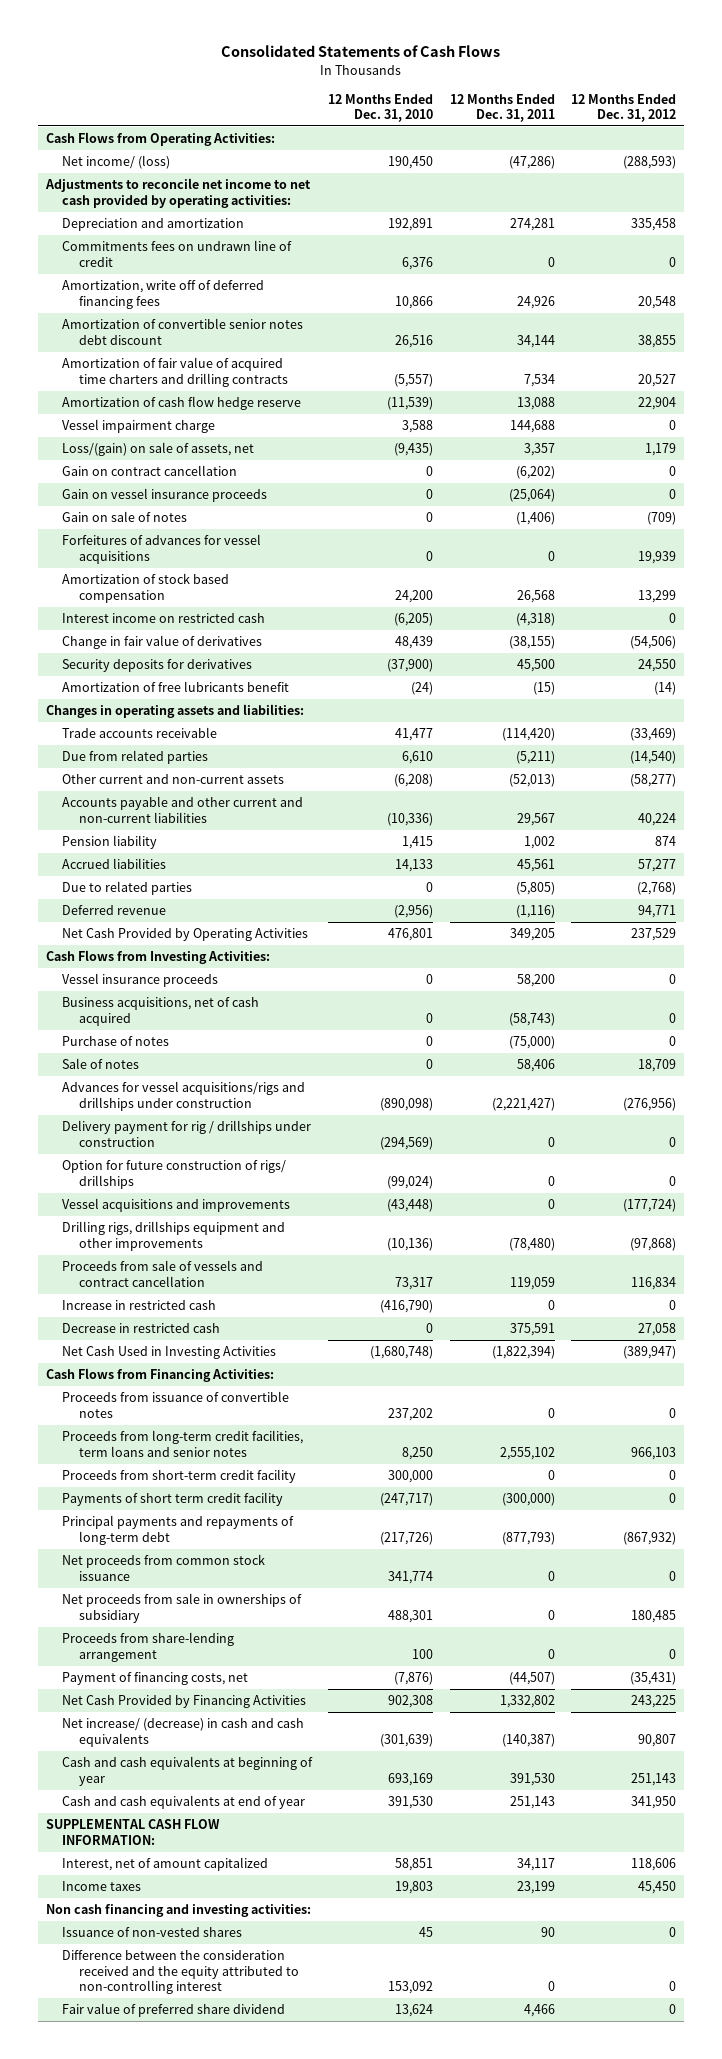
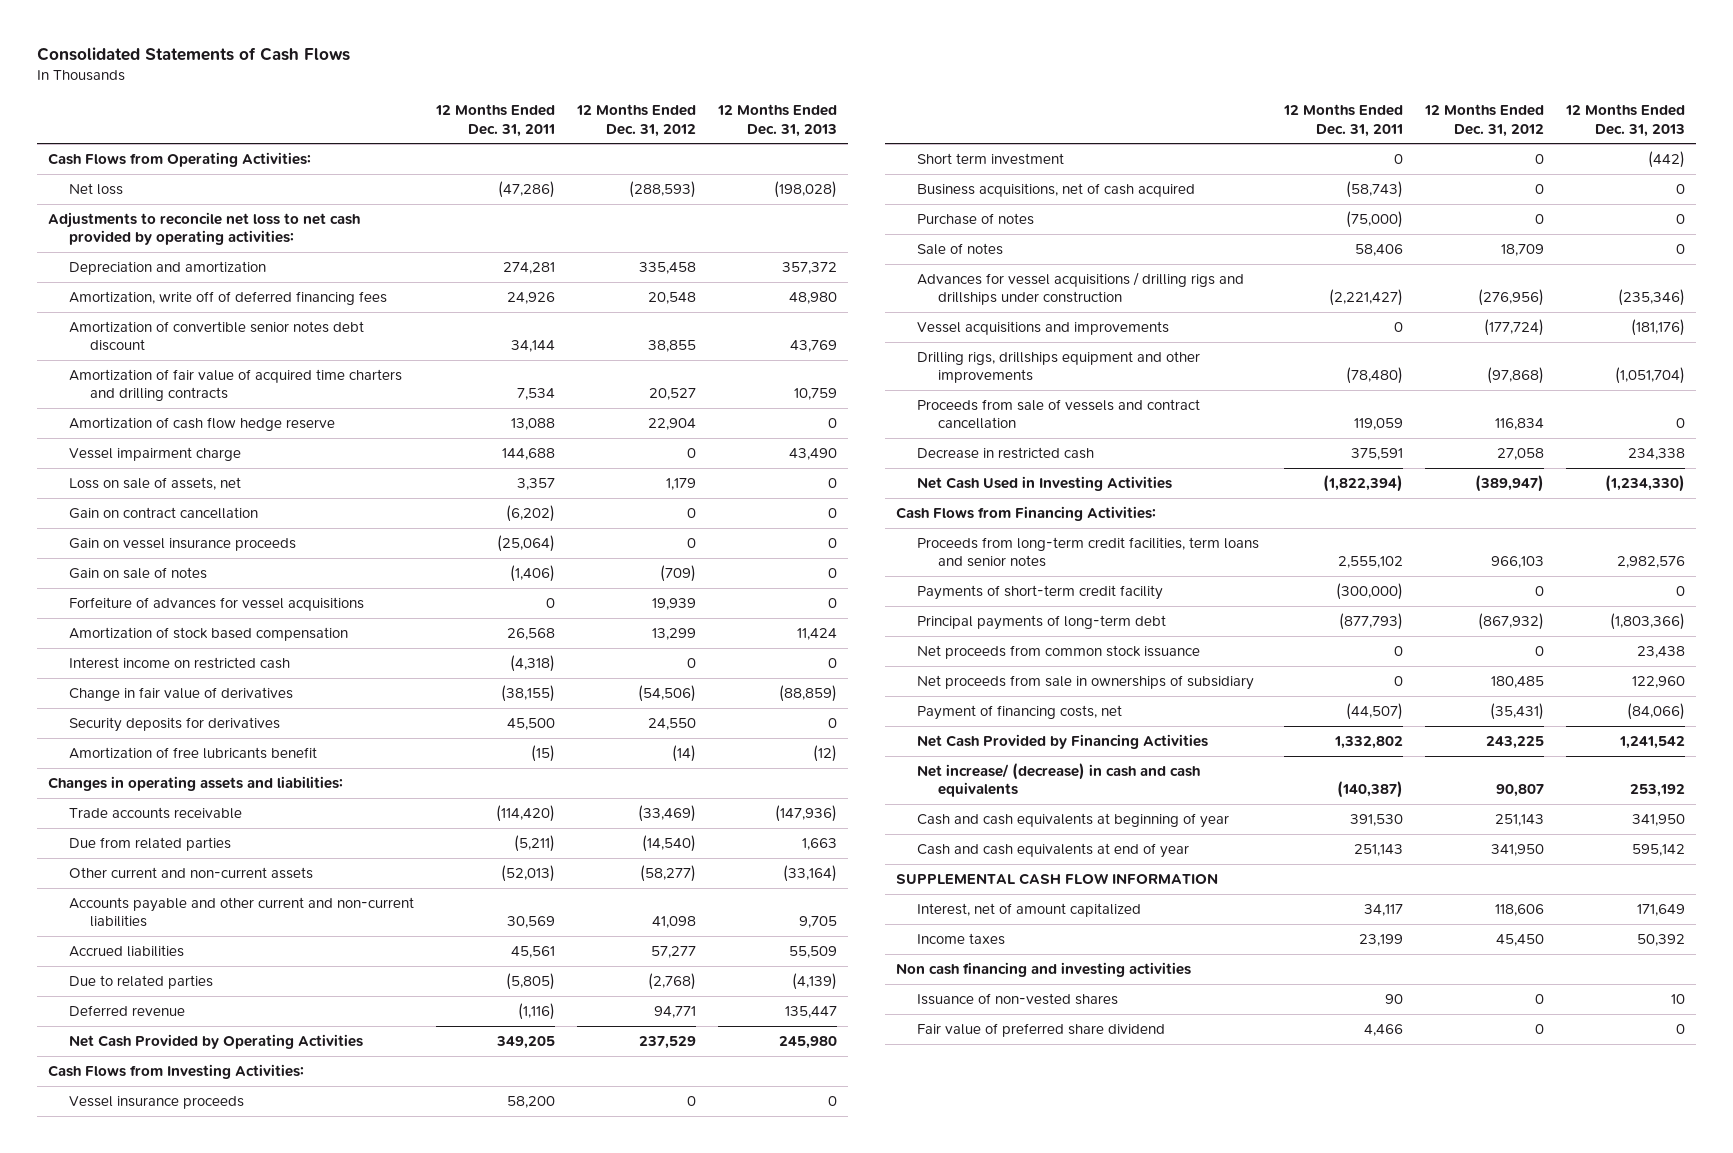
- | 12 Months Ended Dec. 31, 2010 | 12 Months Ended Dec. 31, 2011 | 12 Months Ended Dec. 31, 2012
+ | 12 Months Ended Dec. 31, 2011 | 12 Months Ended Dec. 31, 2012 | 12 Months Ended Dec. 31, 2013
- Net income/ (loss) | 190,450 | (47,286) | (288,593)
- Adjustments to reconcile net income to net cash provided by operating activities:
+ Net loss | (47,286) | (288,593) | (198,028)
+ Adjustments to reconcile net loss to net cash provided by operating activities:
- Commitments fees on undrawn line of credit | 6,376 | 0 | 0
- Loss/(gain) on sale of assets, net | (9,435) | 3,357 | 1,179
+ Loss on sale of assets, net | 3,357 | 1,179 | 0
- Forfeitures of advances for vessel acquisitions | 0 | 0 | 19,939
+ Forfeiture of advances for vessel acquisitions | 0 | 19,939 | 0
- Accounts payable and other current and non-current liabilities | (10,336) | 29,567 | 40,224
- Pension liability | 1,415 | 1,002 | 874
+ Accounts payable and other current and non-current liabilities | 30,569 | 41,098 | 9,705
+ Short term investment | 0 | 0 | (442)
- Advances for vessel acquisitions/rigs and drillships under construction | (890,098) | (2,221,427) | (276,956)
- Delivery payment for rig / drillships under construction | (294,569) | 0 | 0
- Option for future construction of rigs/ drillships | (99,024) | 0 | 0
+ Advances for vessel acquisitions / drilling rigs and drillships under construction | (2,221,427) | (276,956) | (235,346)
- Increase in restricted cash | (416,790) | 0 | 0
- Proceeds from issuance of convertible notes | 237,202 | 0 | 0
- Proceeds from short-term credit facility | 300,000 | 0 | 0
- Payments of short term credit facility | (247,717) | (300,000) | 0
- Principal payments and repayments of long-term debt | (217,726) | (877,793) | (867,932)
+ Payments of short-term credit facility | (300,000) | 0 | 0
+ Principal payments of long-term debt | (877,793) | (867,932) | (1,803,366)
- Proceeds from share-lending arrangement | 100 | 0 | 0
- SUPPLEMENTAL CASH FLOW INFORMATION:
+ SUPPLEMENTAL CASH FLOW INFORMATION
- Non cash financing and investing activities:
+ Non cash financing and investing activities
- Difference between the consideration received and the equity attributed to non-controlling interest | 153,092 | 0 | 0

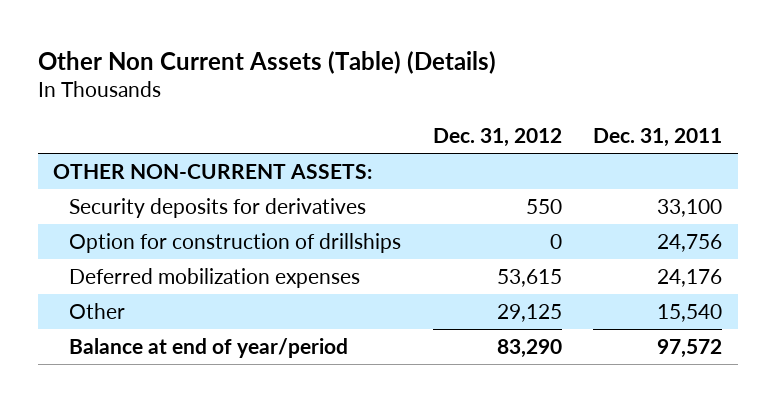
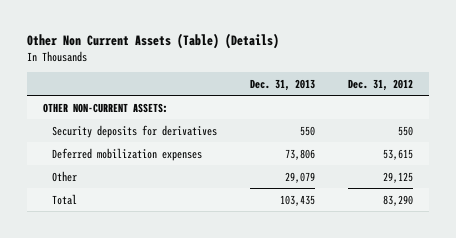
- | Dec. 31, 2012 | Dec. 31, 2011
+ | Dec. 31, 2013 | Dec. 31, 2012
- Option for construction of drillships | 0 | 24,756
- Balance at end of year/period | 83,290 | 97,572
+ Total | 103,435 | 83,290

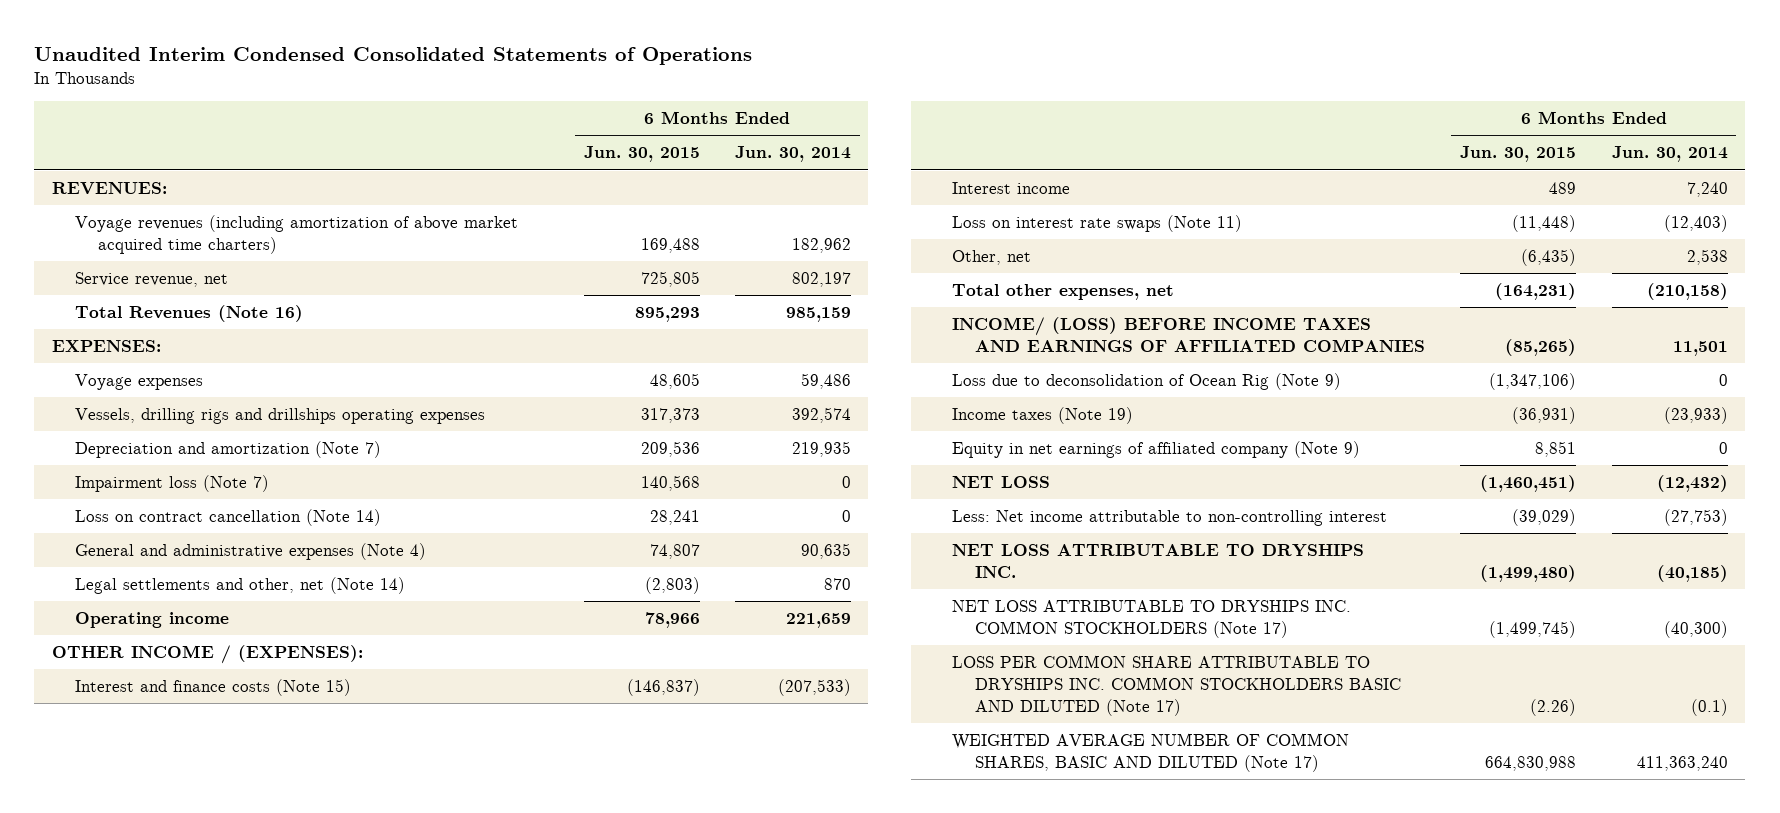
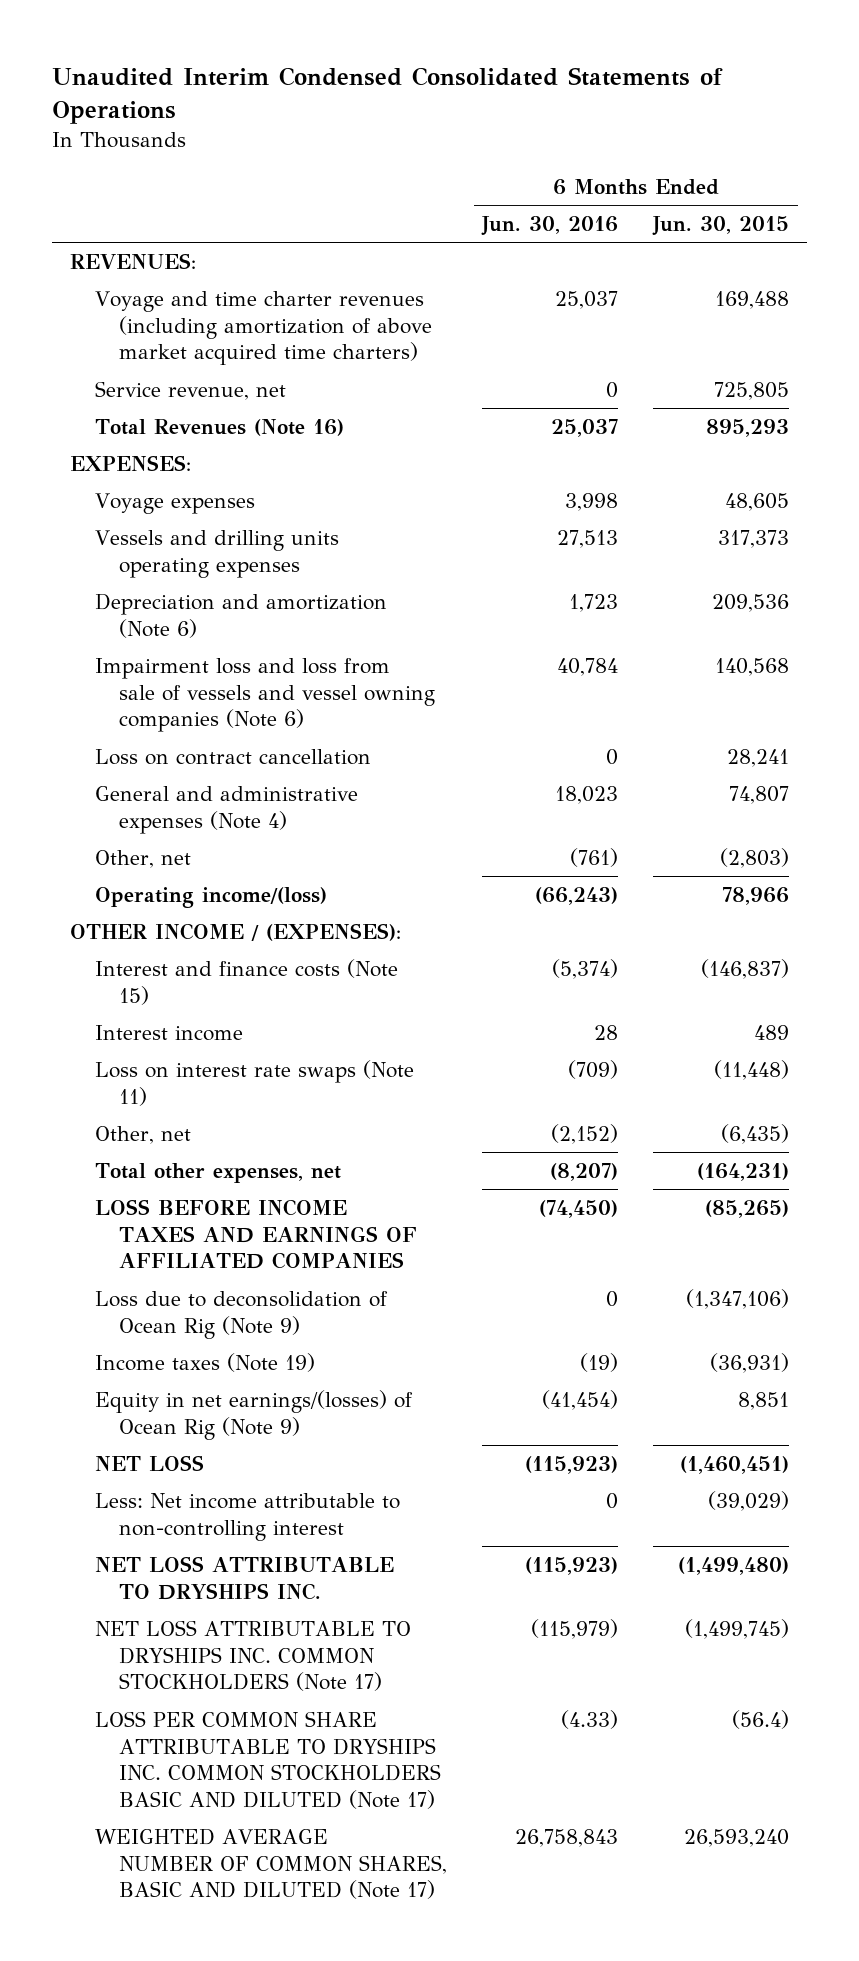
- | 6 Months Ended Jun. 30, 2015 | 6 Months Ended Jun. 30, 2014
+ | 6 Months Ended Jun. 30, 2016 | 6 Months Ended Jun. 30, 2015
- Voyage revenues (including amortization of above market acquired time charters) | 169,488 | 182,962
+ Voyage and time charter revenues (including amortization of above market acquired time charters) | 25,037 | 169,488
- Vessels, drilling rigs and drillships operating expenses | 317,373 | 392,574
- Depreciation and amortization (Note 7) | 209,536 | 219,935
- Impairment loss (Note 7) | 140,568 | 0
- Loss on contract cancellation (Note 14) | 28,241 | 0
+ Vessels and drilling units operating expenses | 27,513 | 317,373
+ Depreciation and amortization (Note 6) | 1,723 | 209,536
+ Impairment loss and loss from sale of vessels and vessel owning companies (Note 6) | 40,784 | 140,568
+ Loss on contract cancellation | 0 | 28,241
- Legal settlements and other, net (Note 14) | (2,803) | 870
- Operating income | 78,966 | 221,659
+ Other, net | (761) | (2,803)
+ Operating income/(loss) | (66,243) | 78,966
- INCOME/ (LOSS) BEFORE INCOME TAXES AND EARNINGS OF AFFILIATED COMPANIES | (85,265) | 11,501
+ LOSS BEFORE INCOME TAXES AND EARNINGS OF AFFILIATED COMPANIES | (74,450) | (85,265)
- Equity in net earnings of affiliated company (Note 9) | 8,851 | 0
+ Equity in net earnings/(losses) of Ocean Rig (Note 9) | (41,454) | 8,851
- LOSS PER COMMON SHARE ATTRIBUTABLE TO DRYSHIPS INC. COMMON STOCKHOLDERS BASIC AND DILUTED (Note 17) | (2.26) | (0.1)
- WEIGHTED AVERAGE NUMBER OF COMMON SHARES, BASIC AND DILUTED (Note 17) | 664,830,988 | 411,363,240
+ LOSS PER COMMON SHARE ATTRIBUTABLE TO DRYSHIPS INC. COMMON STOCKHOLDERS BASIC AND DILUTED (Note 17) | (4.33) | (56.4)
+ WEIGHTED AVERAGE NUMBER OF COMMON SHARES, BASIC AND DILUTED (Note 17) | 26,758,843 | 26,593,240

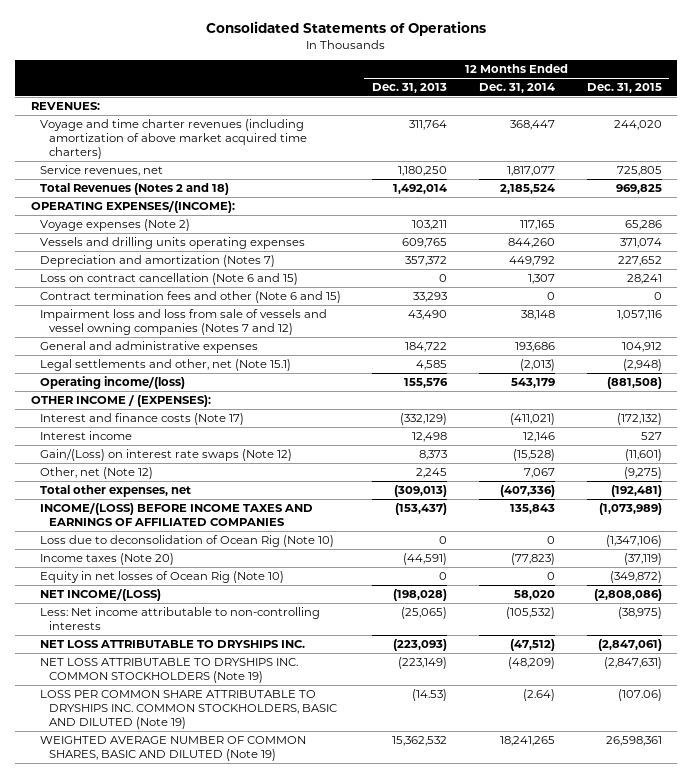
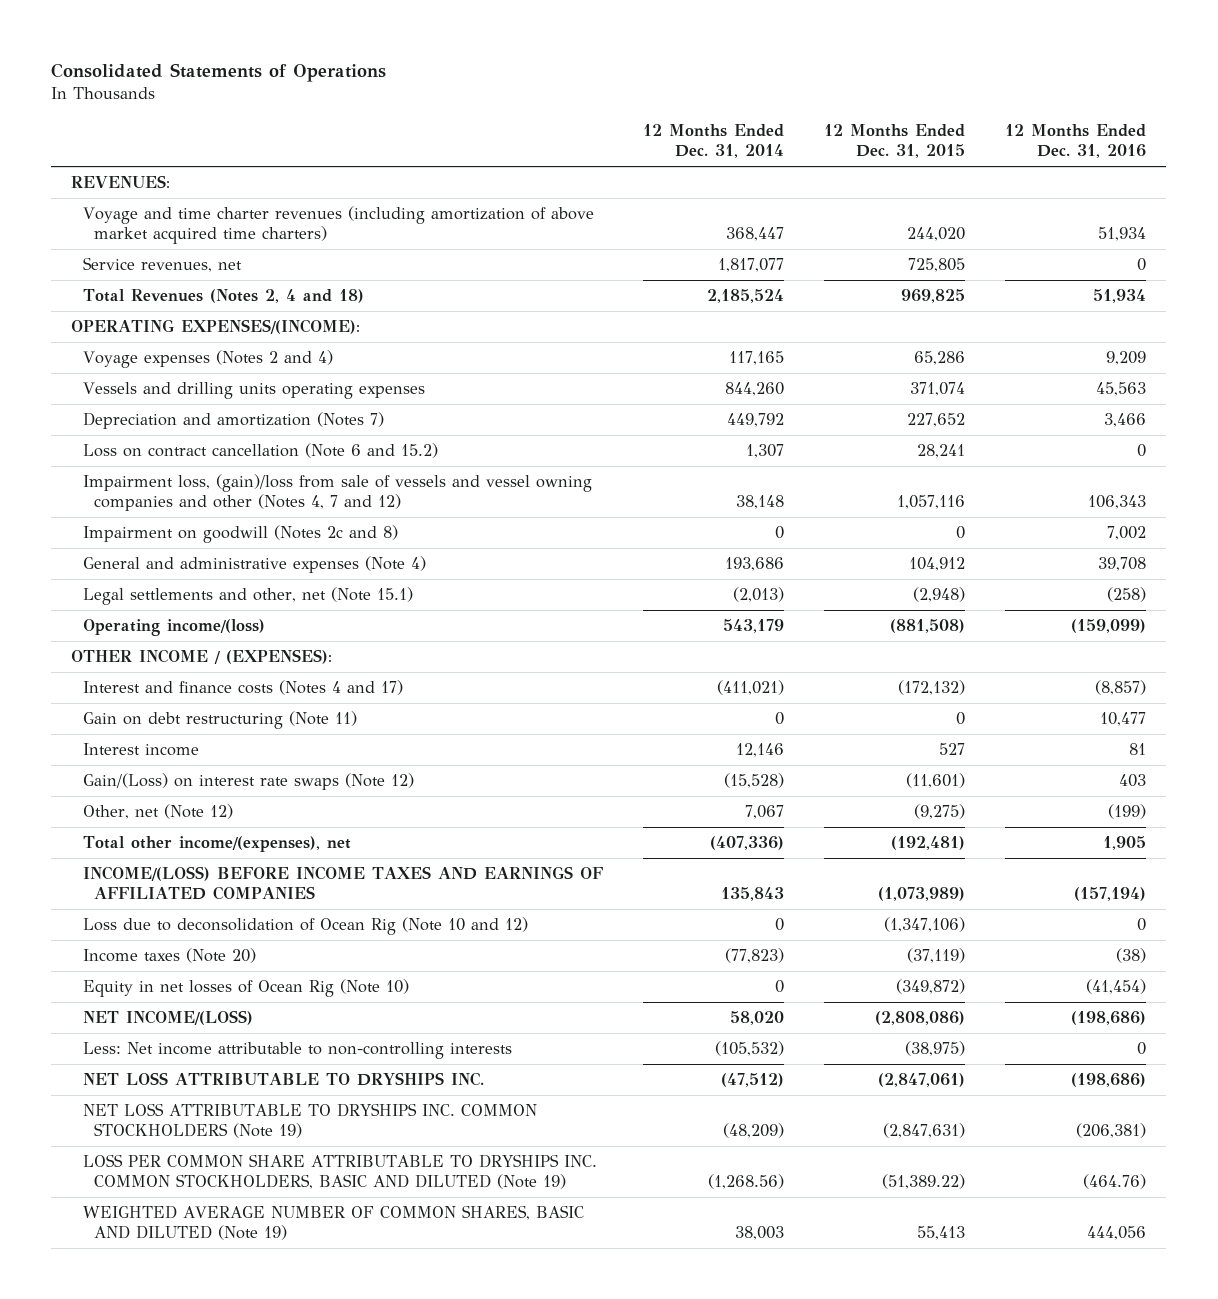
- | 12 Months Ended Dec. 31, 2013 | 12 Months Ended Dec. 31, 2014 | 12 Months Ended Dec. 31, 2015
+ | 12 Months Ended Dec. 31, 2014 | 12 Months Ended Dec. 31, 2015 | 12 Months Ended Dec. 31, 2016
- Total Revenues (Notes 2 and 18) | 1,492,014 | 2,185,524 | 969,825
+ Total Revenues (Notes 2, 4 and 18) | 2,185,524 | 969,825 | 51,934
- Voyage expenses (Note 2) | 103,211 | 117,165 | 65,286
+ Voyage expenses (Notes 2 and 4) | 117,165 | 65,286 | 9,209
- Loss on contract cancellation (Note 6 and 15) | 0 | 1,307 | 28,241
- Contract termination fees and other (Note 6 and 15) | 33,293 | 0 | 0
- Impairment loss and loss from sale of vessels and vessel owning companies (Notes 7 and 12) | 43,490 | 38,148 | 1,057,116
- General and administrative expenses | 184,722 | 193,686 | 104,912
+ Loss on contract cancellation (Note 6 and 15.2) | 1,307 | 28,241 | 0
+ Impairment loss, (gain)/loss from sale of vessels and vessel owning companies and other (Notes 4, 7 and 12) | 38,148 | 1,057,116 | 106,343
+ Impairment on goodwill (Notes 2c and 8) | 0 | 0 | 7,002
+ General and administrative expenses (Note 4) | 193,686 | 104,912 | 39,708
- Interest and finance costs (Note 17) | (332,129) | (411,021) | (172,132)
+ Interest and finance costs (Notes 4 and 17) | (411,021) | (172,132) | (8,857)
+ Gain on debt restructuring (Note 11) | 0 | 0 | 10,477
- Total other expenses, net | (309,013) | (407,336) | (192,481)
+ Total other income/(expenses), net | (407,336) | (192,481) | 1,905
- Loss due to deconsolidation of Ocean Rig (Note 10) | 0 | 0 | (1,347,106)
+ Loss due to deconsolidation of Ocean Rig (Note 10 and 12) | 0 | (1,347,106) | 0
- LOSS PER COMMON SHARE ATTRIBUTABLE TO DRYSHIPS INC. COMMON STOCKHOLDERS, BASIC AND DILUTED (Note 19) | (14.53) | (2.64) | (107.06)
- WEIGHTED AVERAGE NUMBER OF COMMON SHARES, BASIC AND DILUTED (Note 19) | 15,362,532 | 18,241,265 | 26,598,361
+ LOSS PER COMMON SHARE ATTRIBUTABLE TO DRYSHIPS INC. COMMON STOCKHOLDERS, BASIC AND DILUTED (Note 19) | (1,268.56) | (51,389.22) | (464.76)
+ WEIGHTED AVERAGE NUMBER OF COMMON SHARES, BASIC AND DILUTED (Note 19) | 38,003 | 55,413 | 444,056

